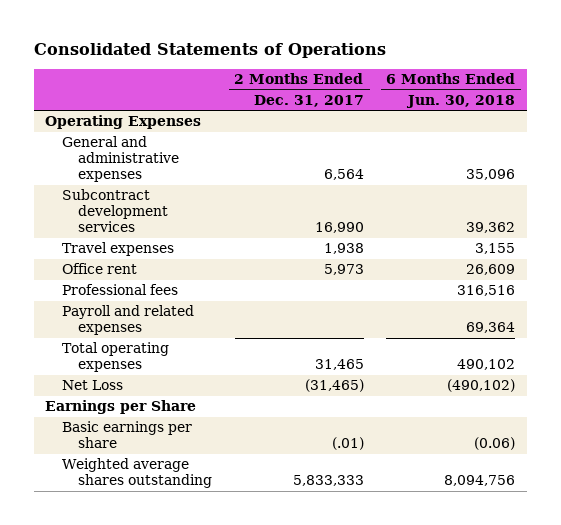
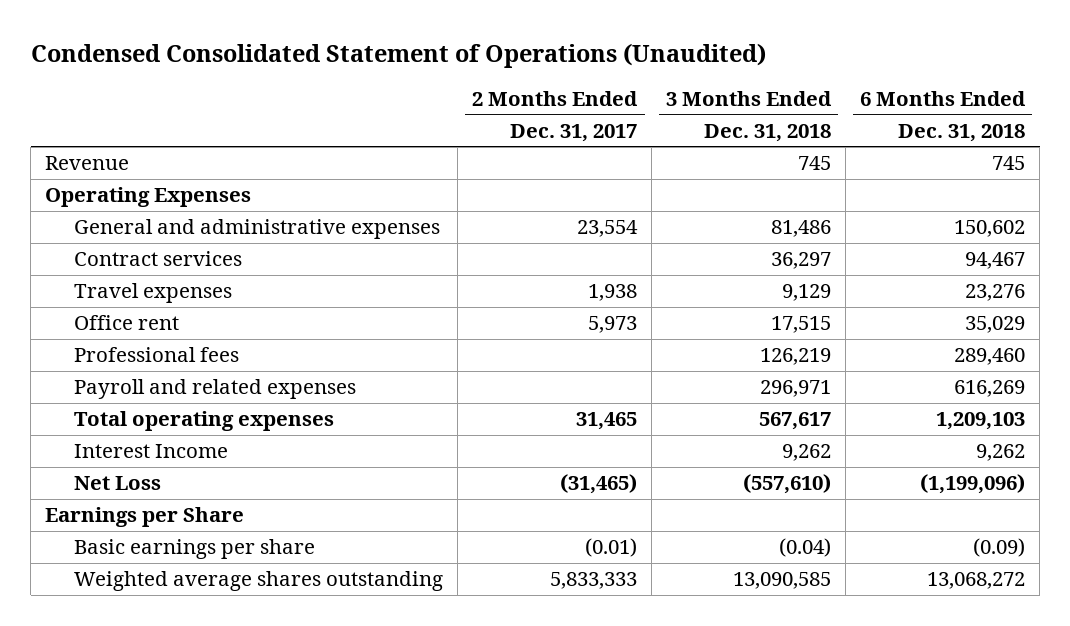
- Consolidated Statements of Operations
+ Condensed Consolidated Statement of Operations (Unaudited)
- | 2 Months Ended Dec. 31, 2017 | 6 Months Ended Jun. 30, 2018
+ | 2 Months Ended Dec. 31, 2017 | 3 Months Ended Dec. 31, 2018 | 6 Months Ended Dec. 31, 2018
+ Revenue | | 745 | 745
- General and administrative expenses | 6,564 | 35,096
- Subcontract development services | 16,990 | 39,362
+ General and administrative expenses | 23,554 | 81,486 | 150,602
+ Contract services | | 36,297 | 94,467
+ Interest Income | | 9,262 | 9,262
- Basic earnings per share | (.01) | (0.06)
+ Basic earnings per share | (0.01) | (0.04) | (0.09)

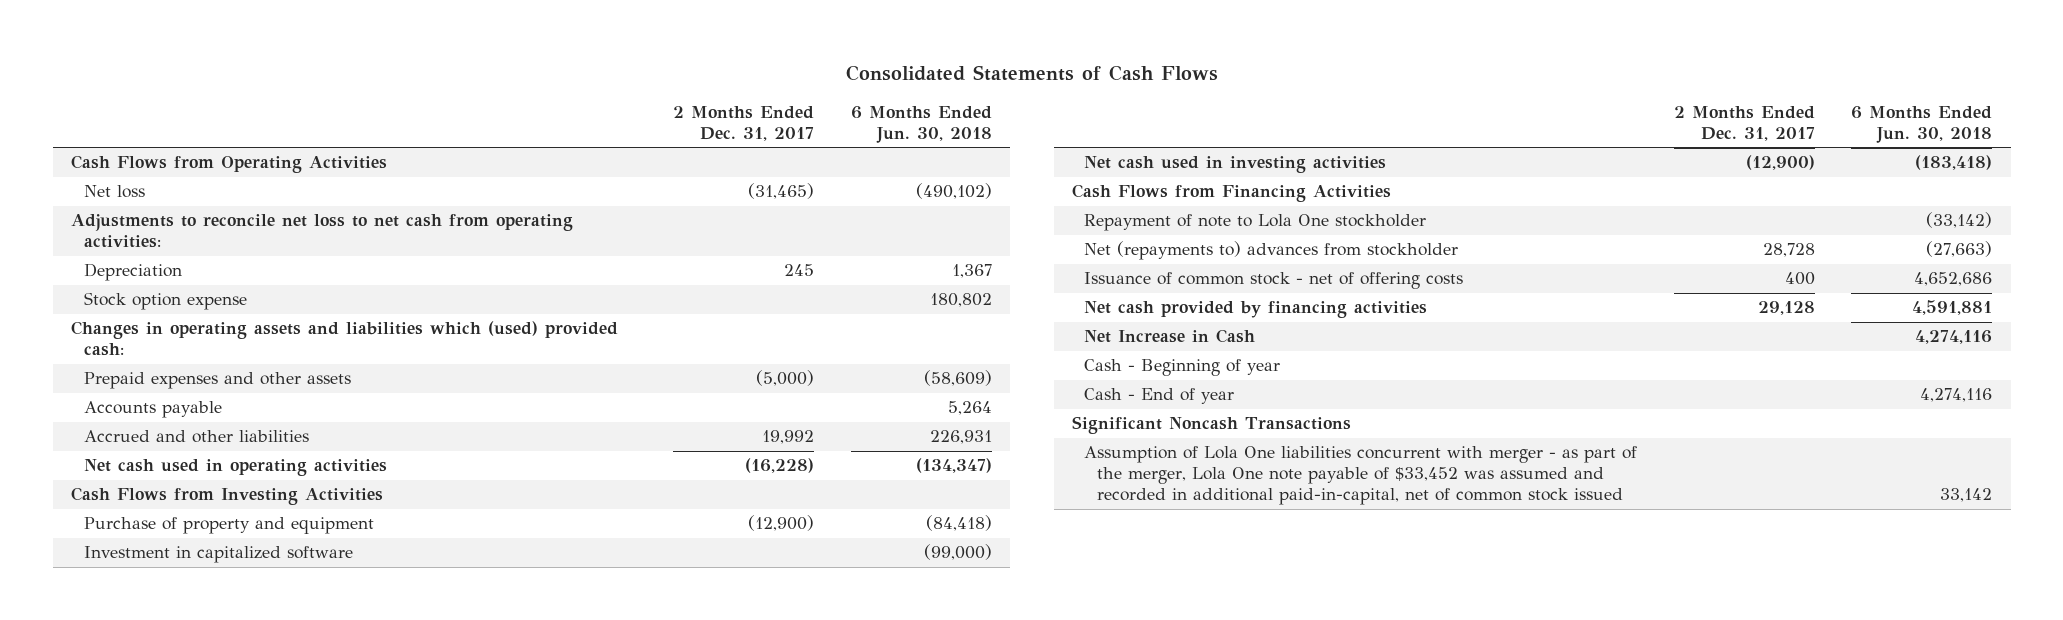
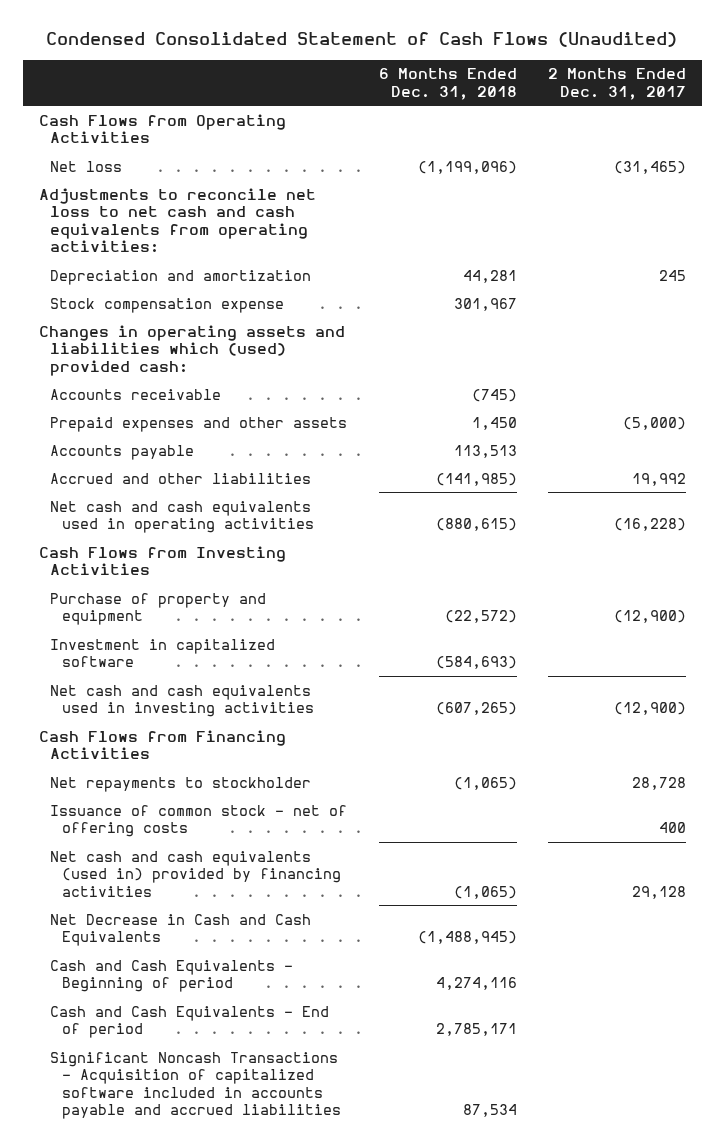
- Consolidated Statements of Cash Flows
+ Condensed Consolidated Statement of Cash Flows (Unaudited)
- | 2 Months Ended Dec. 31, 2017 | 6 Months Ended Jun. 30, 2018
+ | 6 Months Ended Dec. 31, 2018 | 2 Months Ended Dec. 31, 2017
- Adjustments to reconcile net loss to net cash from operating activities:
- Depreciation | 245 | 1,367
- Stock option expense | | 180,802
+ Adjustments to reconcile net loss to net cash and cash equivalents from operating activities:
+ Depreciation and amortization | 44,281 | 245
+ Stock compensation expense | 301,967 |
+ Accounts receivable | (745) |
- Net cash used in operating activities | (16,228) | (134,347)
+ Net cash and cash equivalents used in operating activities | (880,615) | (16,228)
- Net cash used in investing activities | (12,900) | (183,418)
+ Net cash and cash equivalents used in investing activities | (607,265) | (12,900)
- Repayment of note to Lola One stockholder | | (33,142)
- Net (repayments to) advances from stockholder | 28,728 | (27,663)
+ Net repayments to stockholder | (1,065) | 28,728
- Net cash provided by financing activities | 29,128 | 4,591,881
- Net Increase in Cash | | 4,274,116
- Cash - Beginning of year
- Cash - End of year | | 4,274,116
- Significant Noncash Transactions
- Assumption of Lola One liabilities concurrent with merger - as part of the merger, Lola One note payable of $33,452 was assumed and recorded in additional paid-in-capital, net of common stock issued | | 33,142
+ Net cash and cash equivalents (used in) provided by financing activities | (1,065) | 29,128
+ Net Decrease in Cash and Cash Equivalents | (1,488,945) |
+ Cash and Cash Equivalents - Beginning of period | 4,274,116 |
+ Cash and Cash Equivalents - End of period | 2,785,171 |
+ Significant Noncash Transactions - Acquisition of capitalized software included in accounts payable and accrued liabilities | 87,534 |

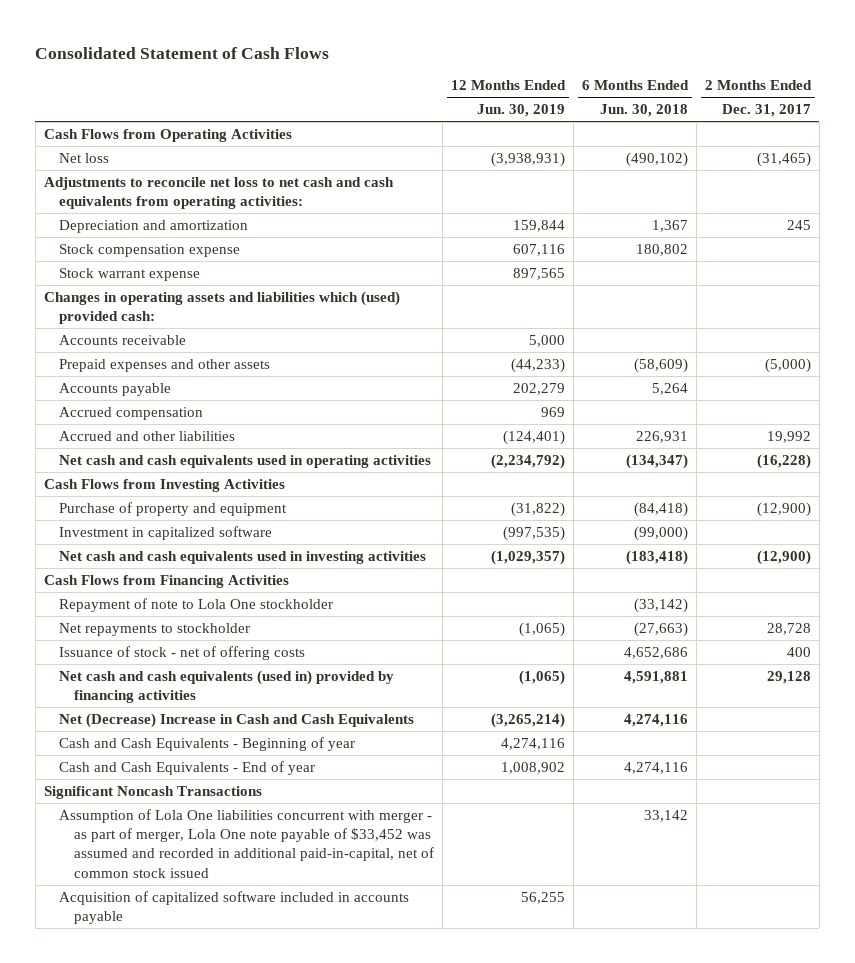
- Condensed Consolidated Statement of Cash Flows (Unaudited)
+ Consolidated Statement of Cash Flows
- | 6 Months Ended Dec. 31, 2018 | 2 Months Ended Dec. 31, 2017
+ | 12 Months Ended Jun. 30, 2019 | 6 Months Ended Jun. 30, 2018 | 2 Months Ended Dec. 31, 2017
+ Stock warrant expense | 897,565 | |
+ Accrued compensation | 969 | |
+ Repayment of note to Lola One stockholder | | (33,142) |
- Issuance of common stock - net of offering costs | | 400
+ Issuance of stock - net of offering costs | | 4,652,686 | 400
- Net Decrease in Cash and Cash Equivalents | (1,488,945) |
- Cash and Cash Equivalents - Beginning of period | 4,274,116 |
- Cash and Cash Equivalents - End of period | 2,785,171 |
- Significant Noncash Transactions - Acquisition of capitalized software included in accounts payable and accrued liabilities | 87,534 |
+ Net (Decrease) Increase in Cash and Cash Equivalents | (3,265,214) | 4,274,116 |
+ Cash and Cash Equivalents - Beginning of year | 4,274,116 | |
+ Cash and Cash Equivalents - End of year | 1,008,902 | 4,274,116 |
+ Significant Noncash Transactions
+ Assumption of Lola One liabilities concurrent with merger - as part of merger, Lola One note payable of $33,452 was assumed and recorded in additional paid-in-capital, net of common stock issued | | 33,142 |
+ Acquisition of capitalized software included in accounts payable | 56,255 | |

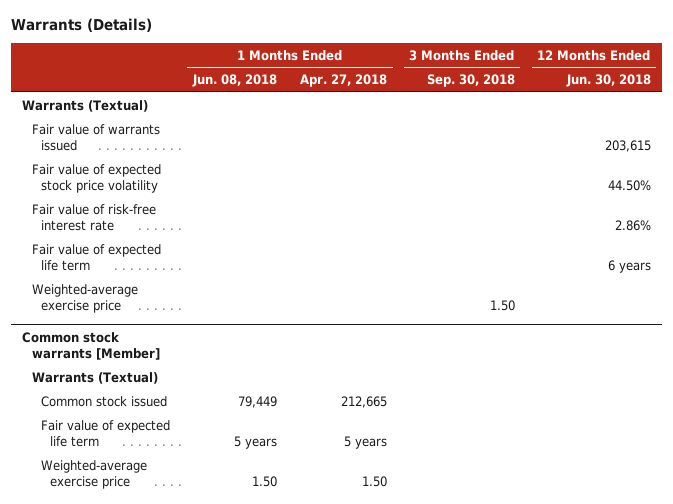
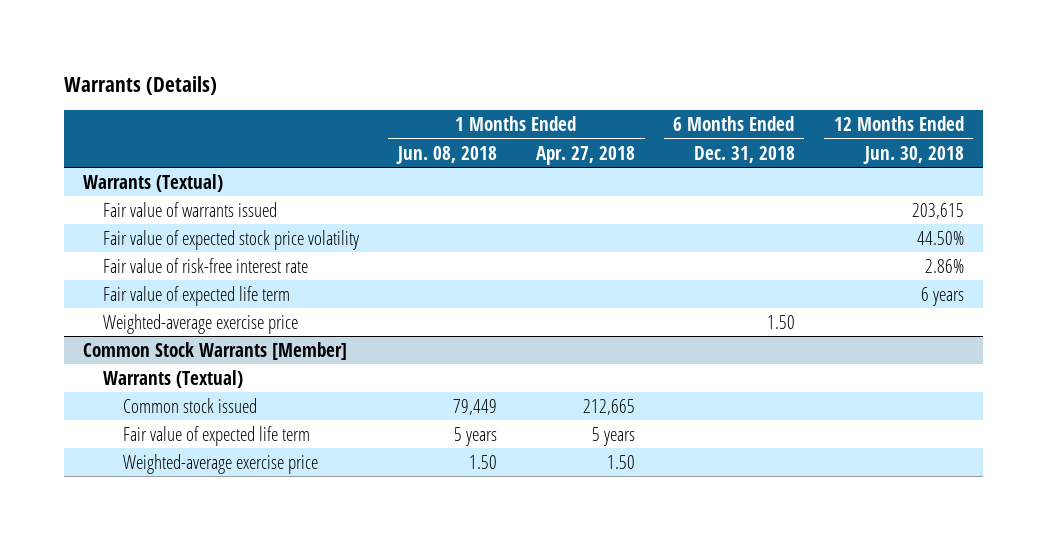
- | 1 Months Ended Jun. 08, 2018 | 1 Months Ended Apr. 27, 2018 | 3 Months Ended Sep. 30, 2018 | 12 Months Ended Jun. 30, 2018
+ | 1 Months Ended Jun. 08, 2018 | 1 Months Ended Apr. 27, 2018 | 6 Months Ended Dec. 31, 2018 | 12 Months Ended Jun. 30, 2018
- Common stock warrants [Member]
+ Common Stock Warrants [Member]

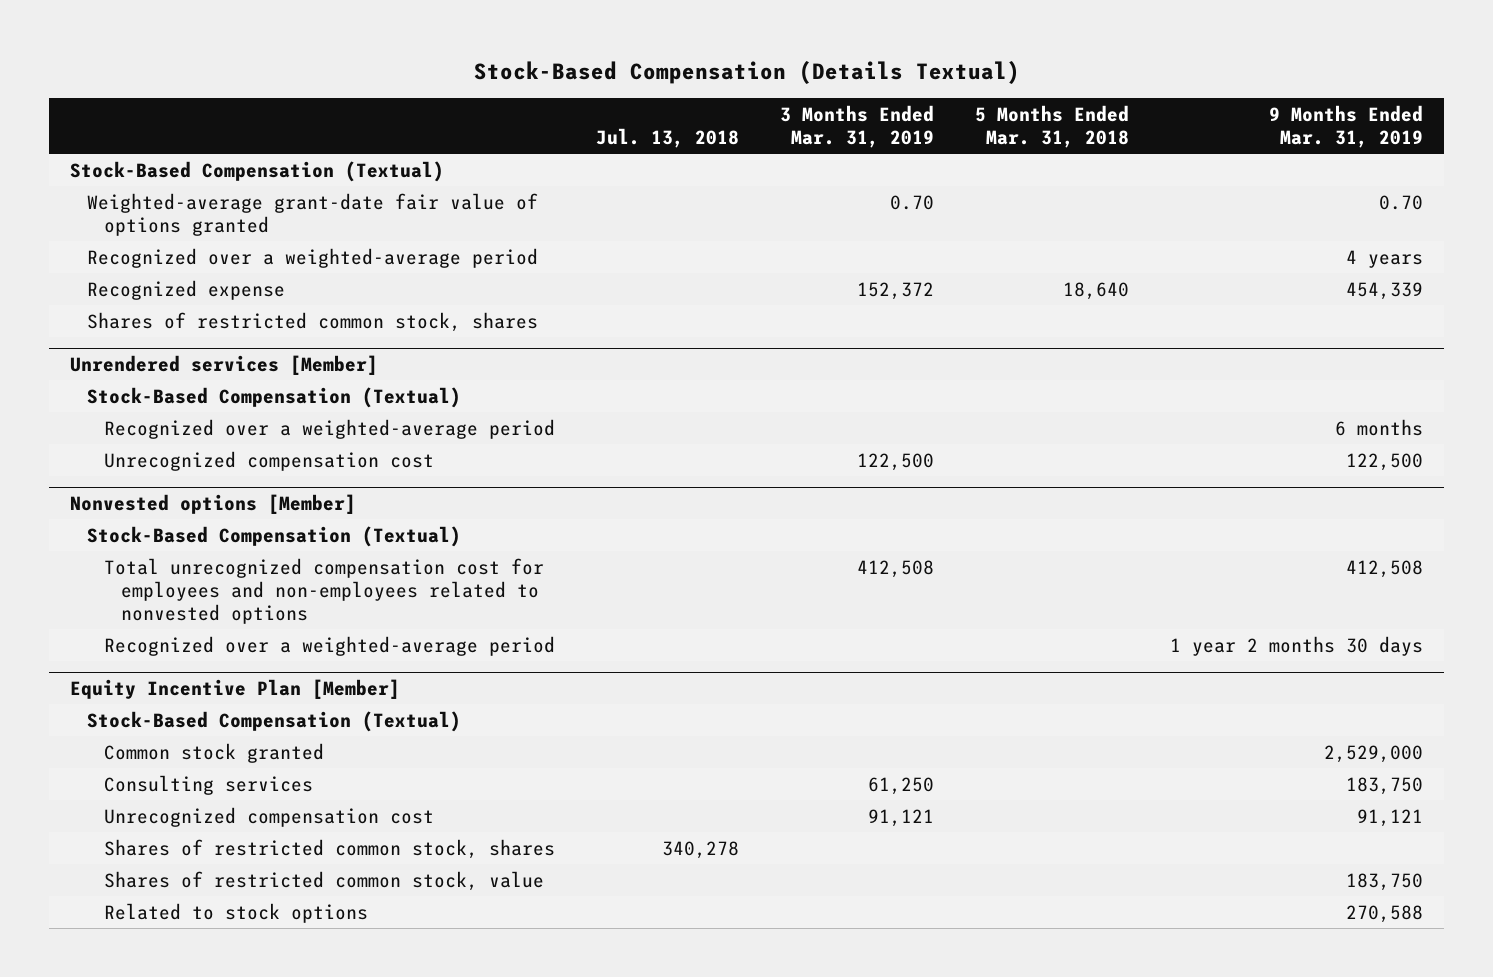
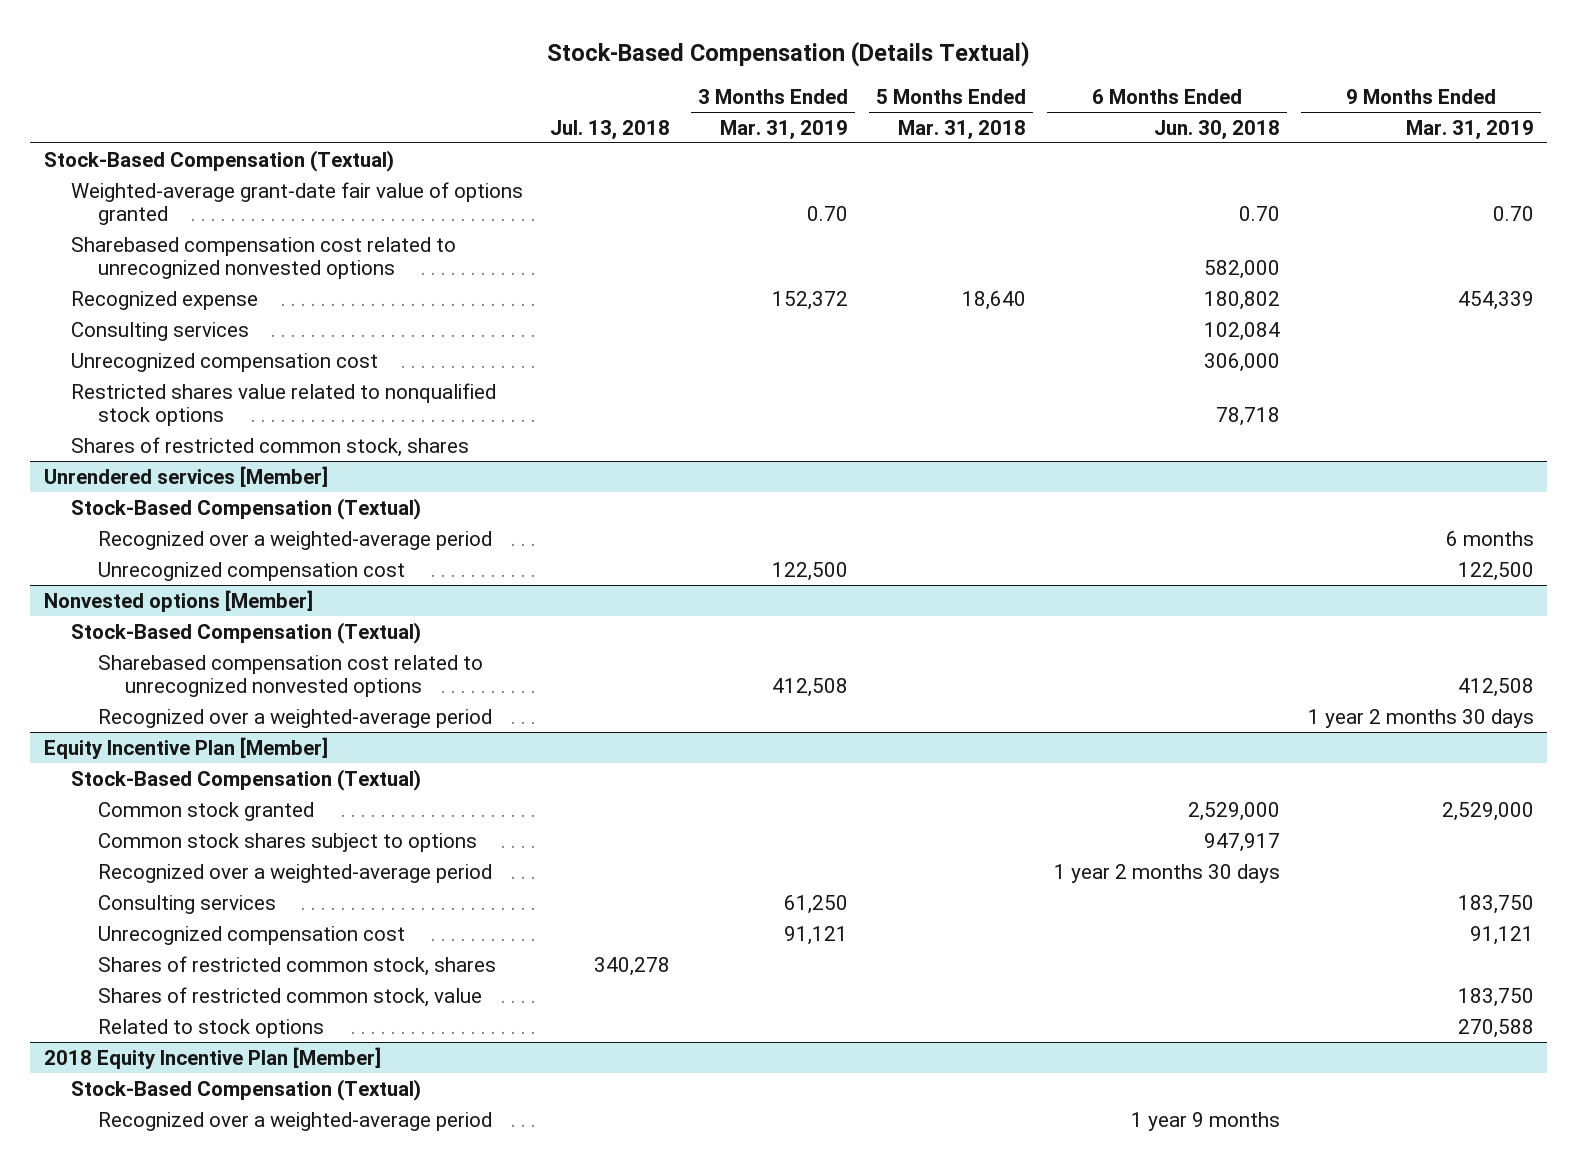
- | Jul. 13, 2018 | 3 Months Ended Mar. 31, 2019 | 5 Months Ended Mar. 31, 2018 | 9 Months Ended Mar. 31, 2019
+ | Jul. 13, 2018 | 3 Months Ended Mar. 31, 2019 | 5 Months Ended Mar. 31, 2018 | 6 Months Ended Jun. 30, 2018 | 9 Months Ended Mar. 31, 2019
- Recognized over a weighted-average period | | | | 4 years
+ Sharebased compensation cost related to unrecognized nonvested options | | | | 582,000 |
+ Consulting services | | | | 102,084 |
+ Unrecognized compensation cost | | | | 306,000 |
+ Restricted shares value related to nonqualified stock options | | | | 78,718 |
@ Nonvested options [Member]
- Total unrecognized compensation cost for employees and non-employees related to nonvested options | | 412,508 | | 412,508
+ Sharebased compensation cost related to unrecognized nonvested options | | 412,508 | | | 412,508
@ Equity Incentive Plan [Member]
+ Common stock shares subject to options | | | | 947,917 |
+ Recognized over a weighted-average period | | | | 1 year 2 months 30 days |
+ 2018 Equity Incentive Plan [Member]
+ Stock-Based Compensation (Textual)
+ Recognized over a weighted-average period | | | | 1 year 9 months |

